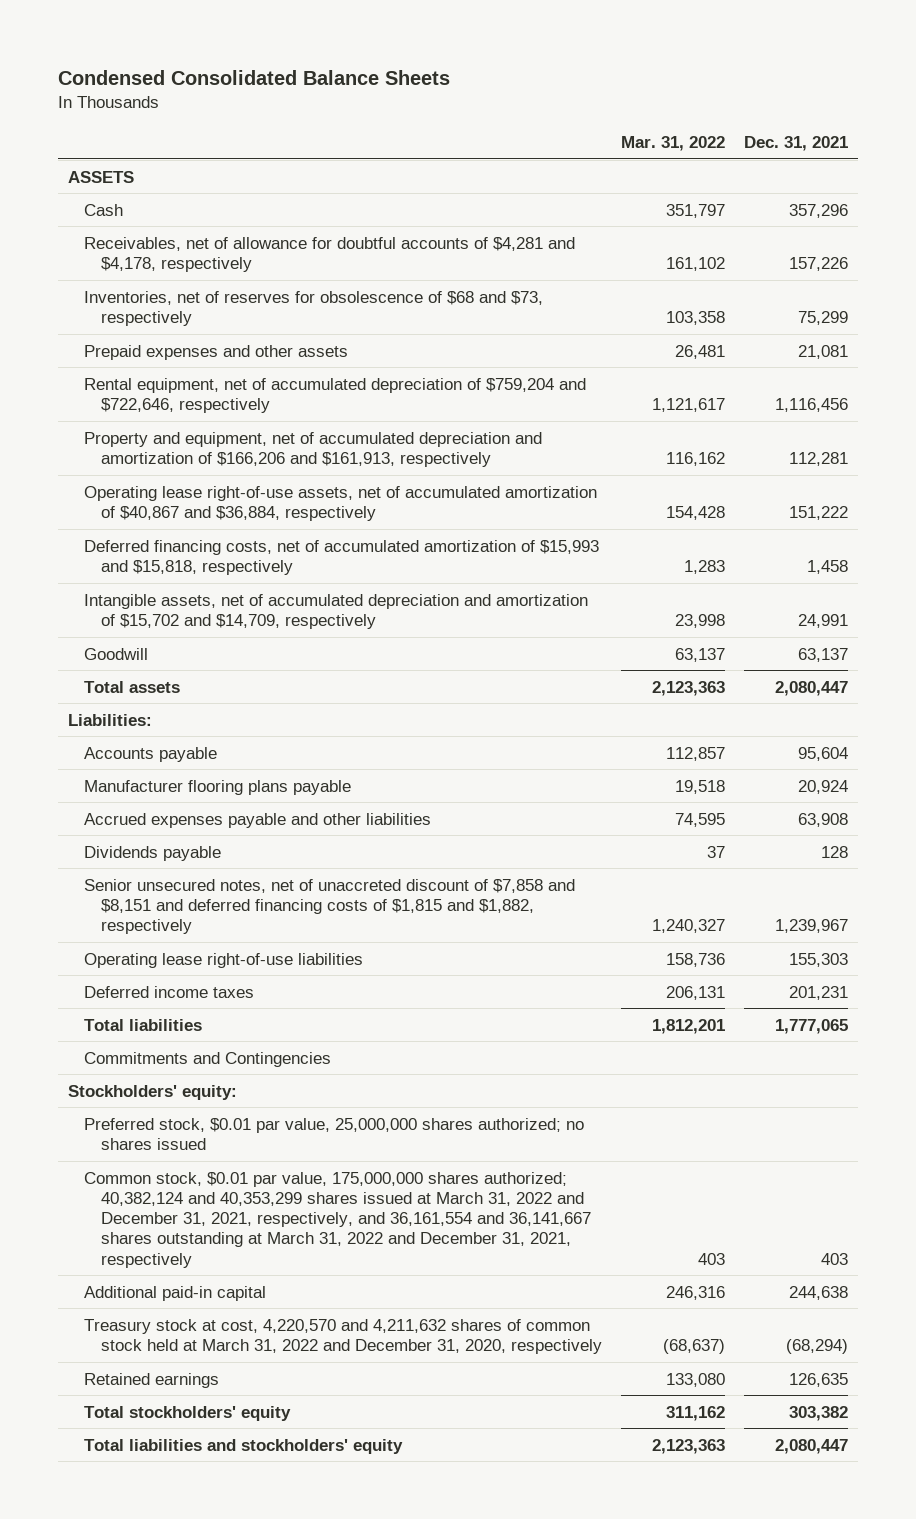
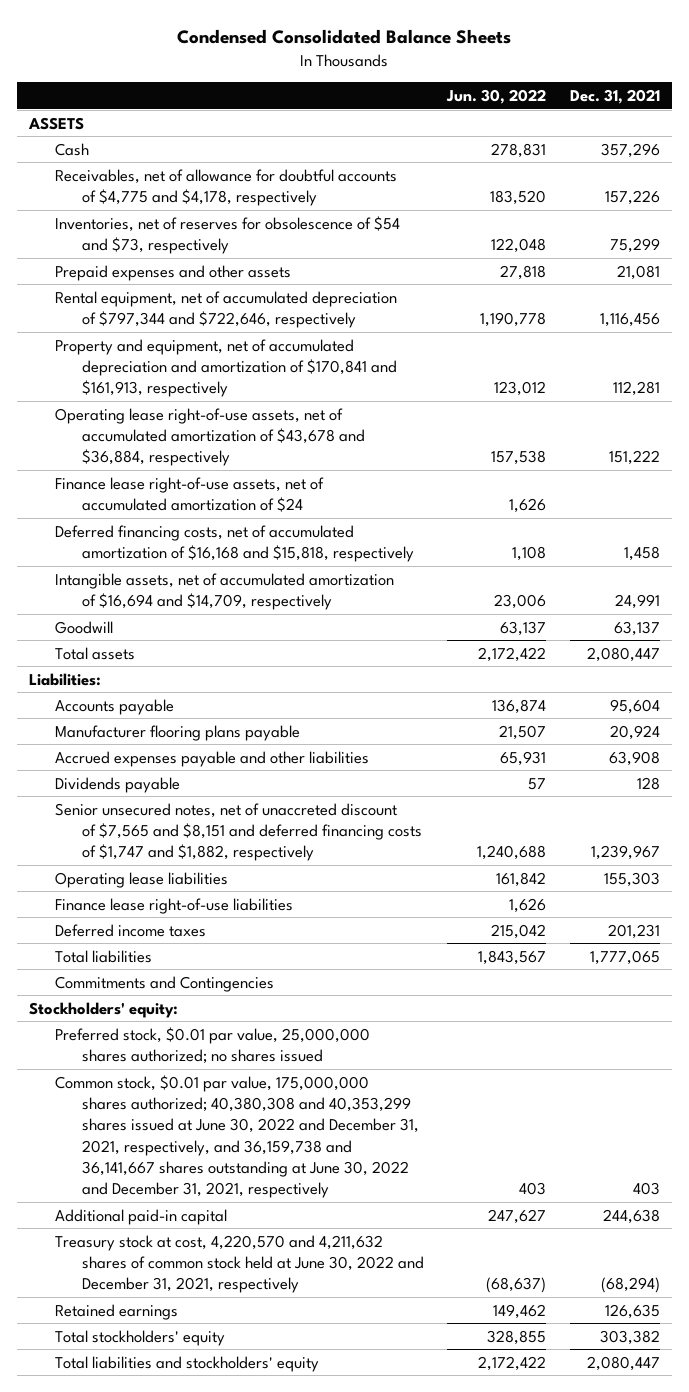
- | Mar. 31, 2022 | Dec. 31, 2021
+ | Jun. 30, 2022 | Dec. 31, 2021
- Receivables, net of allowance for doubtful accounts of $4,281 and $4,178, respectively | 161,102 | 157,226
- Inventories, net of reserves for obsolescence of $68 and $73, respectively | 103,358 | 75,299
+ Receivables, net of allowance for doubtful accounts of $4,775 and $4,178, respectively | 183,520 | 157,226
+ Inventories, net of reserves for obsolescence of $54 and $73, respectively | 122,048 | 75,299
- Rental equipment, net of accumulated depreciation of $759,204 and $722,646, respectively | 1,121,617 | 1,116,456
- Property and equipment, net of accumulated depreciation and amortization of $166,206 and $161,913, respectively | 116,162 | 112,281
- Operating lease right-of-use assets, net of accumulated amortization of $40,867 and $36,884, respectively | 154,428 | 151,222
- Deferred financing costs, net of accumulated amortization of $15,993 and $15,818, respectively | 1,283 | 1,458
- Intangible assets, net of accumulated depreciation and amortization of $15,702 and $14,709, respectively | 23,998 | 24,991
+ Rental equipment, net of accumulated depreciation of $797,344 and $722,646, respectively | 1,190,778 | 1,116,456
+ Property and equipment, net of accumulated depreciation and amortization of $170,841 and $161,913, respectively | 123,012 | 112,281
+ Operating lease right-of-use assets, net of accumulated amortization of $43,678 and $36,884, respectively | 157,538 | 151,222
+ Finance lease right-of-use assets, net of accumulated amortization of $24 | 1,626 |
+ Deferred financing costs, net of accumulated amortization of $16,168 and $15,818, respectively | 1,108 | 1,458
+ Intangible assets, net of accumulated amortization of $16,694 and $14,709, respectively | 23,006 | 24,991
- Senior unsecured notes, net of unaccreted discount of $7,858 and $8,151 and deferred financing costs of $1,815 and $1,882, respectively | 1,240,327 | 1,239,967
- Operating lease right-of-use liabilities | 158,736 | 155,303
+ Senior unsecured notes, net of unaccreted discount of $7,565 and $8,151 and deferred financing costs of $1,747 and $1,882, respectively | 1,240,688 | 1,239,967
+ Operating lease liabilities | 161,842 | 155,303
+ Finance lease right-of-use liabilities | 1,626 |
- Common stock, $0.01 par value, 175,000,000 shares authorized; 40,382,124 and 40,353,299 shares issued at March 31, 2022 and December 31, 2021, respectively, and 36,161,554 and 36,141,667 shares outstanding at March 31, 2022 and December 31, 2021, respectively | 403 | 403
+ Common stock, $0.01 par value, 175,000,000 shares authorized; 40,380,308 and 40,353,299 shares issued at June 30, 2022 and December 31, 2021, respectively, and 36,159,738 and 36,141,667 shares outstanding at June 30, 2022 and December 31, 2021, respectively | 403 | 403
- Treasury stock at cost, 4,220,570 and 4,211,632 shares of common stock held at March 31, 2022 and December 31, 2020, respectively | (68,637) | (68,294)
+ Treasury stock at cost, 4,220,570 and 4,211,632 shares of common stock held at June 30, 2022 and December 31, 2021, respectively | (68,637) | (68,294)

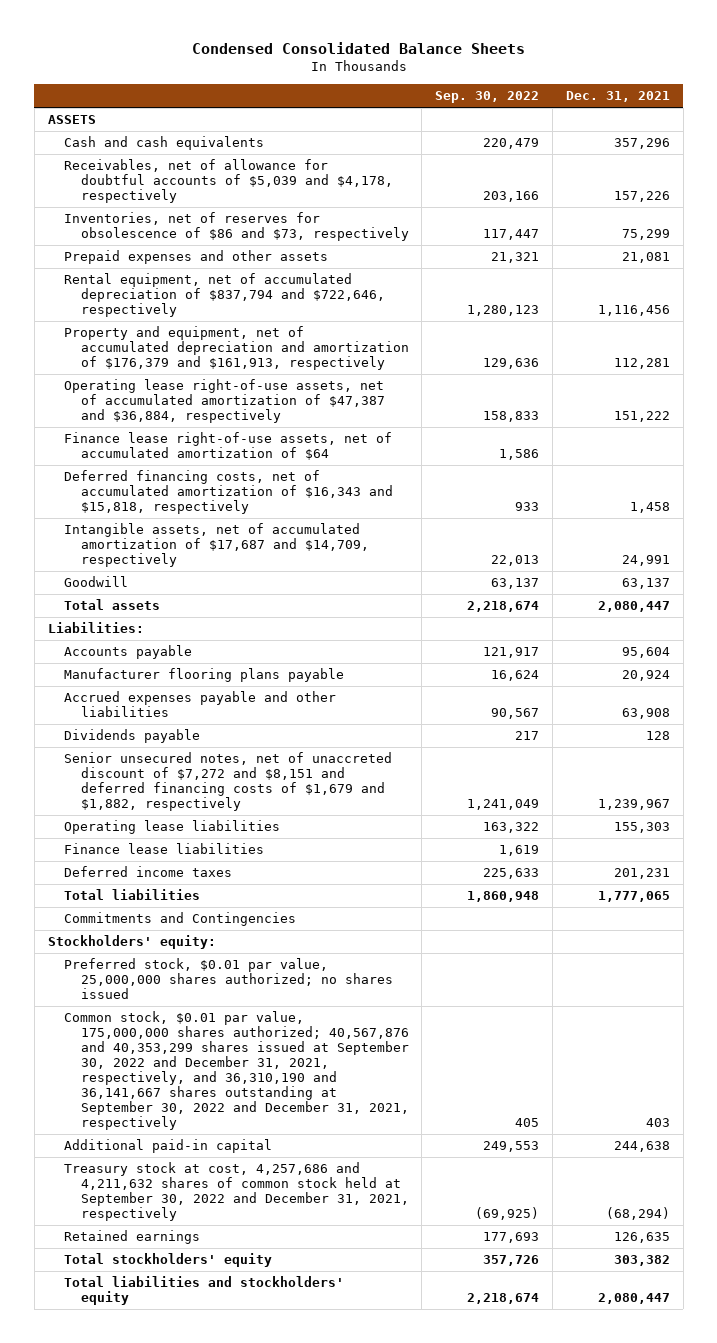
- | Jun. 30, 2022 | Dec. 31, 2021
+ | Sep. 30, 2022 | Dec. 31, 2021
- Cash | 278,831 | 357,296
- Receivables, net of allowance for doubtful accounts of $4,775 and $4,178, respectively | 183,520 | 157,226
- Inventories, net of reserves for obsolescence of $54 and $73, respectively | 122,048 | 75,299
+ Cash and cash equivalents | 220,479 | 357,296
+ Receivables, net of allowance for doubtful accounts of $5,039 and $4,178, respectively | 203,166 | 157,226
+ Inventories, net of reserves for obsolescence of $86 and $73, respectively | 117,447 | 75,299
- Rental equipment, net of accumulated depreciation of $797,344 and $722,646, respectively | 1,190,778 | 1,116,456
- Property and equipment, net of accumulated depreciation and amortization of $170,841 and $161,913, respectively | 123,012 | 112,281
- Operating lease right-of-use assets, net of accumulated amortization of $43,678 and $36,884, respectively | 157,538 | 151,222
- Finance lease right-of-use assets, net of accumulated amortization of $24 | 1,626 |
- Deferred financing costs, net of accumulated amortization of $16,168 and $15,818, respectively | 1,108 | 1,458
- Intangible assets, net of accumulated amortization of $16,694 and $14,709, respectively | 23,006 | 24,991
+ Rental equipment, net of accumulated depreciation of $837,794 and $722,646, respectively | 1,280,123 | 1,116,456
+ Property and equipment, net of accumulated depreciation and amortization of $176,379 and $161,913, respectively | 129,636 | 112,281
+ Operating lease right-of-use assets, net of accumulated amortization of $47,387 and $36,884, respectively | 158,833 | 151,222
+ Finance lease right-of-use assets, net of accumulated amortization of $64 | 1,586 |
+ Deferred financing costs, net of accumulated amortization of $16,343 and $15,818, respectively | 933 | 1,458
+ Intangible assets, net of accumulated amortization of $17,687 and $14,709, respectively | 22,013 | 24,991
- Senior unsecured notes, net of unaccreted discount of $7,565 and $8,151 and deferred financing costs of $1,747 and $1,882, respectively | 1,240,688 | 1,239,967
+ Senior unsecured notes, net of unaccreted discount of $7,272 and $8,151 and deferred financing costs of $1,679 and $1,882, respectively | 1,241,049 | 1,239,967
- Finance lease right-of-use liabilities | 1,626 |
+ Finance lease liabilities | 1,619 |
- Common stock, $0.01 par value, 175,000,000 shares authorized; 40,380,308 and 40,353,299 shares issued at June 30, 2022 and December 31, 2021, respectively, and 36,159,738 and 36,141,667 shares outstanding at June 30, 2022 and December 31, 2021, respectively | 403 | 403
+ Common stock, $0.01 par value, 175,000,000 shares authorized; 40,567,876 and 40,353,299 shares issued at September 30, 2022 and December 31, 2021, respectively, and 36,310,190 and 36,141,667 shares outstanding at September 30, 2022 and December 31, 2021, respectively | 405 | 403
- Treasury stock at cost, 4,220,570 and 4,211,632 shares of common stock held at June 30, 2022 and December 31, 2021, respectively | (68,637) | (68,294)
+ Treasury stock at cost, 4,257,686 and 4,211,632 shares of common stock held at September 30, 2022 and December 31, 2021, respectively | (69,925) | (68,294)

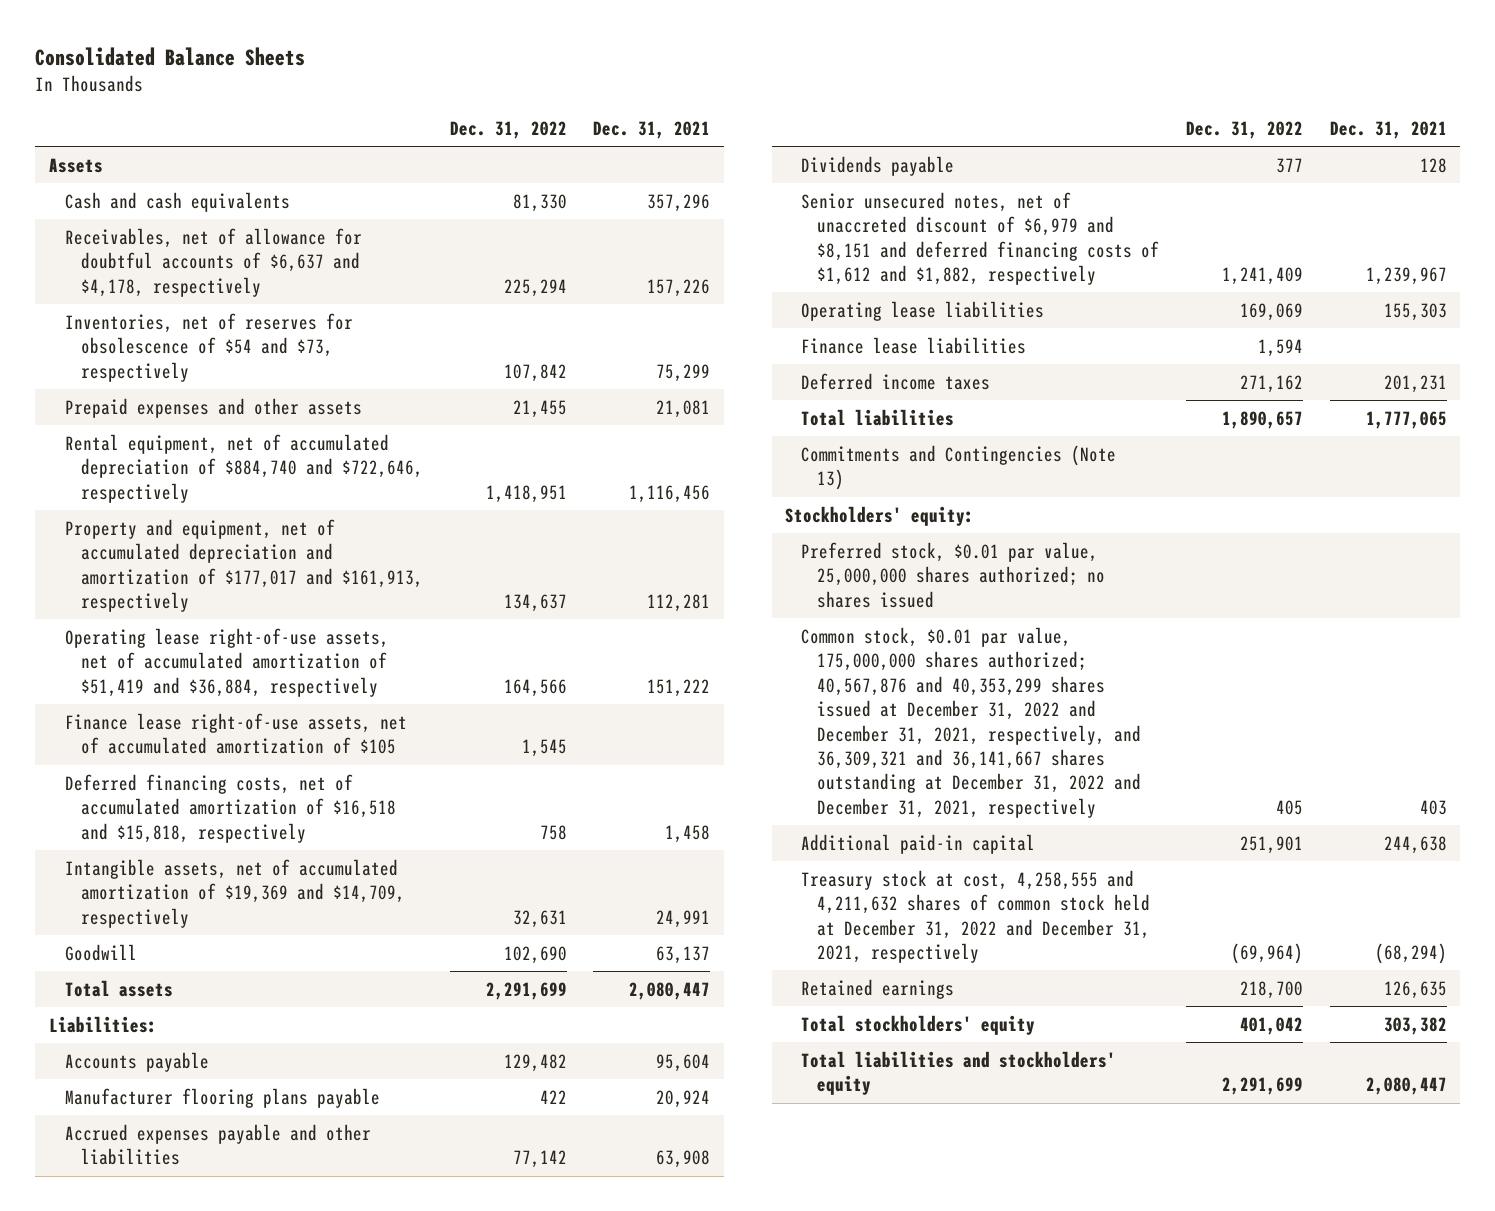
- Condensed Consolidated Balance Sheets
+ Consolidated Balance Sheets
- | Sep. 30, 2022 | Dec. 31, 2021
+ | Dec. 31, 2022 | Dec. 31, 2021
- ASSETS
+ Assets
- Receivables, net of allowance for doubtful accounts of $5,039 and $4,178, respectively | 203,166 | 157,226
- Inventories, net of reserves for obsolescence of $86 and $73, respectively | 117,447 | 75,299
+ Receivables, net of allowance for doubtful accounts of $6,637 and $4,178, respectively | 225,294 | 157,226
+ Inventories, net of reserves for obsolescence of $54 and $73, respectively | 107,842 | 75,299
- Rental equipment, net of accumulated depreciation of $837,794 and $722,646, respectively | 1,280,123 | 1,116,456
- Property and equipment, net of accumulated depreciation and amortization of $176,379 and $161,913, respectively | 129,636 | 112,281
- Operating lease right-of-use assets, net of accumulated amortization of $47,387 and $36,884, respectively | 158,833 | 151,222
- Finance lease right-of-use assets, net of accumulated amortization of $64 | 1,586 |
- Deferred financing costs, net of accumulated amortization of $16,343 and $15,818, respectively | 933 | 1,458
- Intangible assets, net of accumulated amortization of $17,687 and $14,709, respectively | 22,013 | 24,991
+ Rental equipment, net of accumulated depreciation of $884,740 and $722,646, respectively | 1,418,951 | 1,116,456
+ Property and equipment, net of accumulated depreciation and amortization of $177,017 and $161,913, respectively | 134,637 | 112,281
+ Operating lease right-of-use assets, net of accumulated amortization of $51,419 and $36,884, respectively | 164,566 | 151,222
+ Finance lease right-of-use assets, net of accumulated amortization of $105 | 1,545 |
+ Deferred financing costs, net of accumulated amortization of $16,518 and $15,818, respectively | 758 | 1,458
+ Intangible assets, net of accumulated amortization of $19,369 and $14,709, respectively | 32,631 | 24,991
- Senior unsecured notes, net of unaccreted discount of $7,272 and $8,151 and deferred financing costs of $1,679 and $1,882, respectively | 1,241,049 | 1,239,967
+ Senior unsecured notes, net of unaccreted discount of $6,979 and $8,151 and deferred financing costs of $1,612 and $1,882, respectively | 1,241,409 | 1,239,967
- Commitments and Contingencies
+ Commitments and Contingencies (Note 13)
- Common stock, $0.01 par value, 175,000,000 shares authorized; 40,567,876 and 40,353,299 shares issued at September 30, 2022 and December 31, 2021, respectively, and 36,310,190 and 36,141,667 shares outstanding at September 30, 2022 and December 31, 2021, respectively | 405 | 403
+ Common stock, $0.01 par value, 175,000,000 shares authorized; 40,567,876 and 40,353,299 shares issued at December 31, 2022 and December 31, 2021, respectively, and 36,309,321 and 36,141,667 shares outstanding at December 31, 2022 and December 31, 2021, respectively | 405 | 403
- Treasury stock at cost, 4,257,686 and 4,211,632 shares of common stock held at September 30, 2022 and December 31, 2021, respectively | (69,925) | (68,294)
+ Treasury stock at cost, 4,258,555 and 4,211,632 shares of common stock held at December 31, 2022 and December 31, 2021, respectively | (69,964) | (68,294)

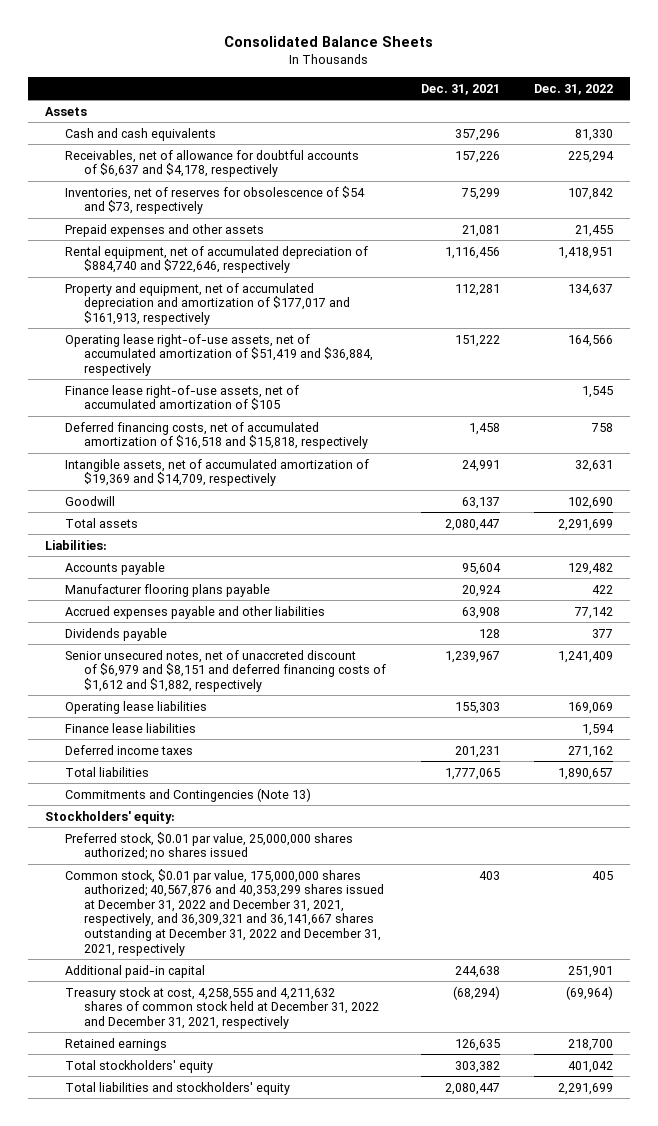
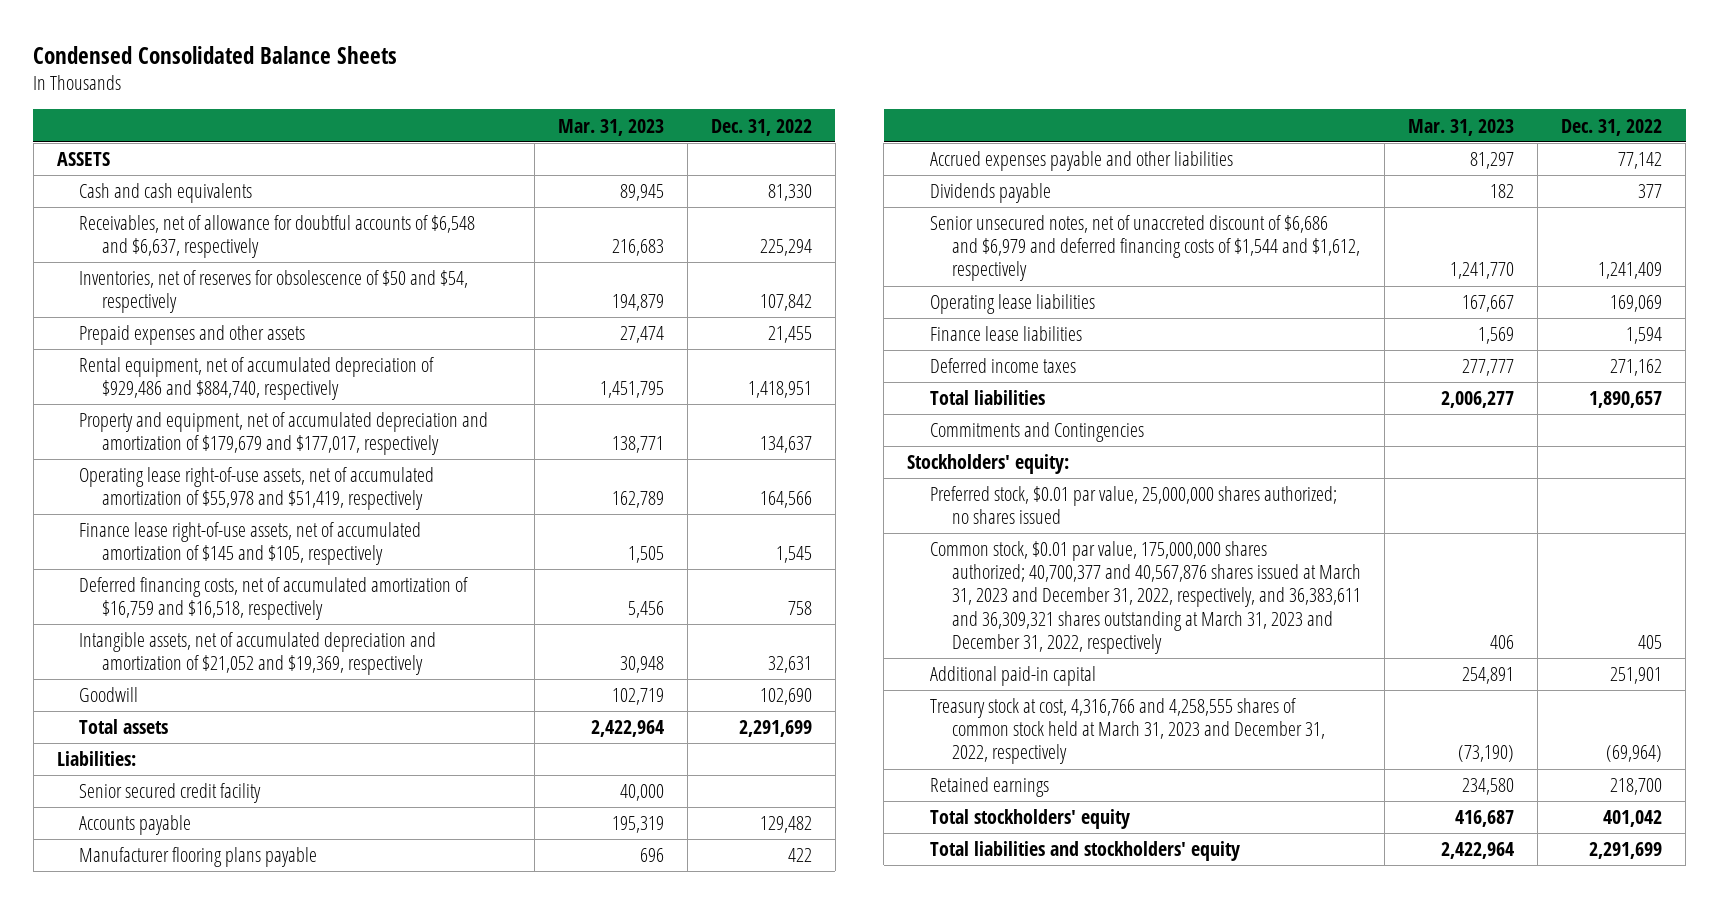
- Consolidated Balance Sheets
+ Condensed Consolidated Balance Sheets
- | Dec. 31, 2021 | Dec. 31, 2022
+ | Mar. 31, 2023 | Dec. 31, 2022
- Assets
+ ASSETS
- Receivables, net of allowance for doubtful accounts of $6,637 and $4,178, respectively | 157,226 | 225,294
- Inventories, net of reserves for obsolescence of $54 and $73, respectively | 75,299 | 107,842
+ Receivables, net of allowance for doubtful accounts of $6,548 and $6,637, respectively | 216,683 | 225,294
+ Inventories, net of reserves for obsolescence of $50 and $54, respectively | 194,879 | 107,842
- Rental equipment, net of accumulated depreciation of $884,740 and $722,646, respectively | 1,116,456 | 1,418,951
- Property and equipment, net of accumulated depreciation and amortization of $177,017 and $161,913, respectively | 112,281 | 134,637
- Operating lease right-of-use assets, net of accumulated amortization of $51,419 and $36,884, respectively | 151,222 | 164,566
- Finance lease right-of-use assets, net of accumulated amortization of $105 | | 1,545
- Deferred financing costs, net of accumulated amortization of $16,518 and $15,818, respectively | 1,458 | 758
- Intangible assets, net of accumulated amortization of $19,369 and $14,709, respectively | 24,991 | 32,631
+ Rental equipment, net of accumulated depreciation of $929,486 and $884,740, respectively | 1,451,795 | 1,418,951
+ Property and equipment, net of accumulated depreciation and amortization of $179,679 and $177,017, respectively | 138,771 | 134,637
+ Operating lease right-of-use assets, net of accumulated amortization of $55,978 and $51,419, respectively | 162,789 | 164,566
+ Finance lease right-of-use assets, net of accumulated amortization of $145 and $105, respectively | 1,505 | 1,545
+ Deferred financing costs, net of accumulated amortization of $16,759 and $16,518, respectively | 5,456 | 758
+ Intangible assets, net of accumulated depreciation and amortization of $21,052 and $19,369, respectively | 30,948 | 32,631
+ Senior secured credit facility | 40,000 |
- Senior unsecured notes, net of unaccreted discount of $6,979 and $8,151 and deferred financing costs of $1,612 and $1,882, respectively | 1,239,967 | 1,241,409
+ Senior unsecured notes, net of unaccreted discount of $6,686 and $6,979 and deferred financing costs of $1,544 and $1,612, respectively | 1,241,770 | 1,241,409
- Commitments and Contingencies (Note 13)
+ Commitments and Contingencies
- Common stock, $0.01 par value, 175,000,000 shares authorized; 40,567,876 and 40,353,299 shares issued at December 31, 2022 and December 31, 2021, respectively, and 36,309,321 and 36,141,667 shares outstanding at December 31, 2022 and December 31, 2021, respectively | 403 | 405
+ Common stock, $0.01 par value, 175,000,000 shares authorized; 40,700,377 and 40,567,876 shares issued at March 31, 2023 and December 31, 2022, respectively, and 36,383,611 and 36,309,321 shares outstanding at March 31, 2023 and December 31, 2022, respectively | 406 | 405
- Treasury stock at cost, 4,258,555 and 4,211,632 shares of common stock held at December 31, 2022 and December 31, 2021, respectively | (68,294) | (69,964)
+ Treasury stock at cost, 4,316,766 and 4,258,555 shares of common stock held at March 31, 2023 and December 31, 2022, respectively | (73,190) | (69,964)

